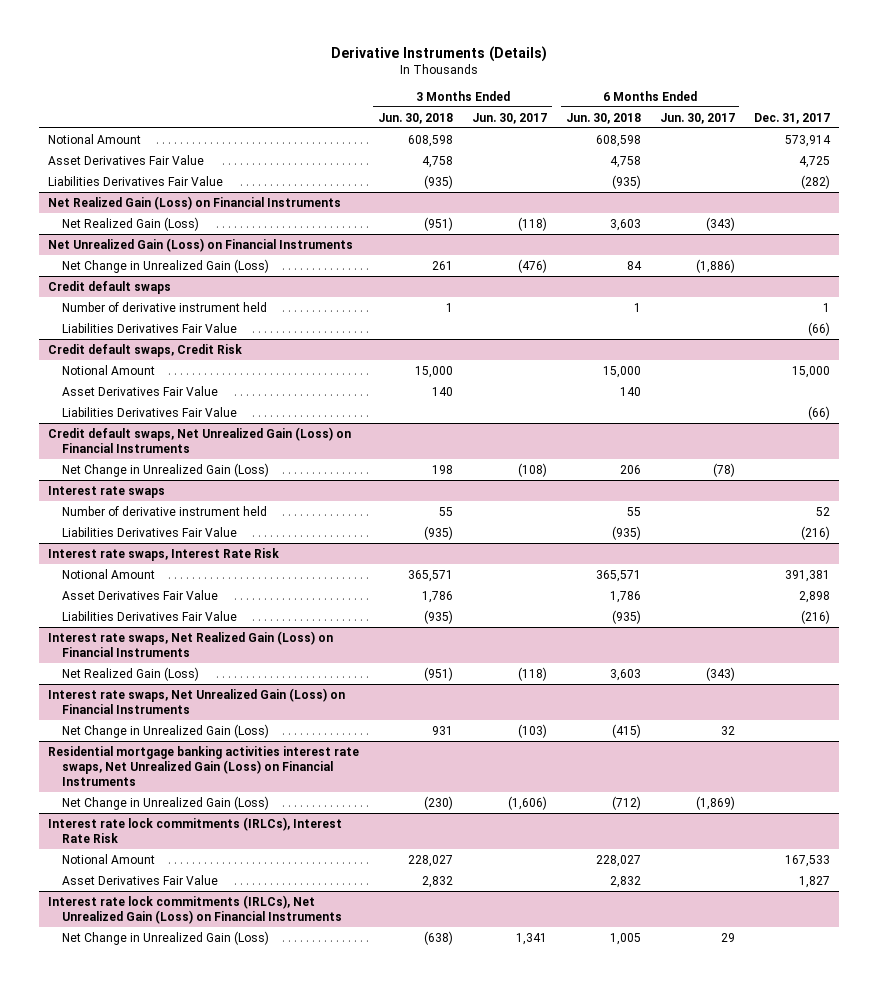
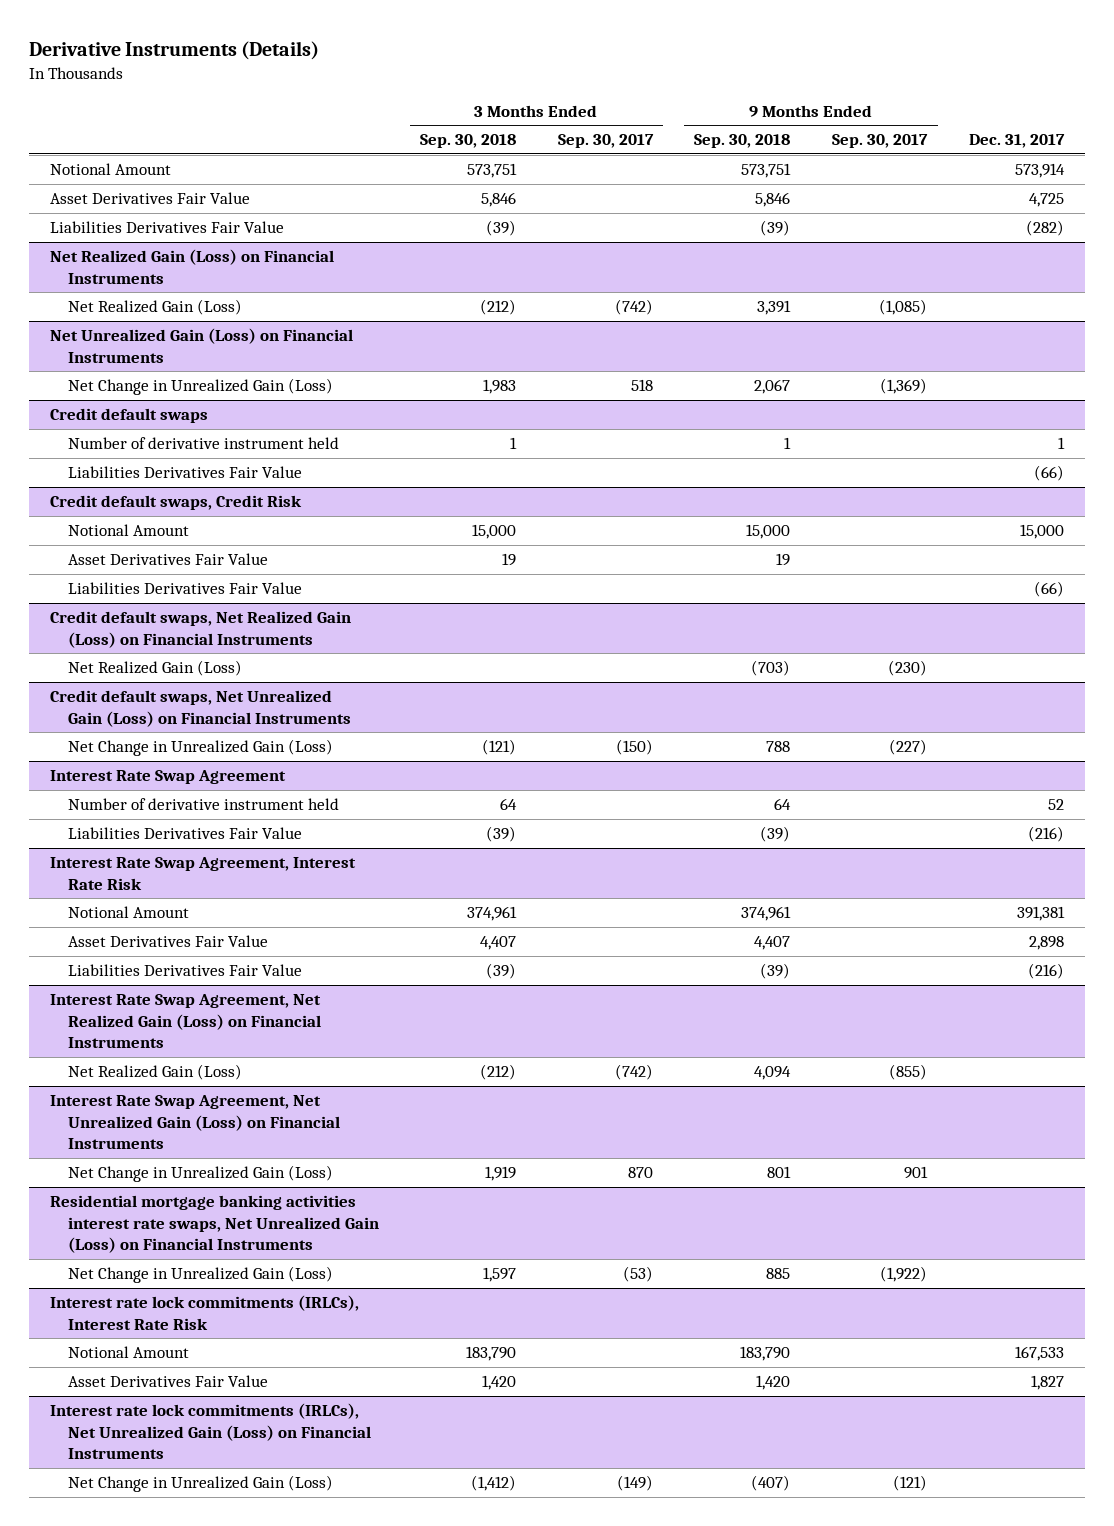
- | 3 Months Ended Jun. 30, 2018 | 3 Months Ended Jun. 30, 2017 | 6 Months Ended Jun. 30, 2018 | 6 Months Ended Jun. 30, 2017 | Dec. 31, 2017
+ | 3 Months Ended Sep. 30, 2018 | 3 Months Ended Sep. 30, 2017 | 9 Months Ended Sep. 30, 2018 | 9 Months Ended Sep. 30, 2017 | Dec. 31, 2017
+ Credit default swaps, Net Realized Gain (Loss) on Financial Instruments
+ Net Realized Gain (Loss) | | | (703) | (230) |
- Interest rate swaps
+ Interest Rate Swap Agreement
- Interest rate swaps, Interest Rate Risk
+ Interest Rate Swap Agreement, Interest Rate Risk
- Interest rate swaps, Net Realized Gain (Loss) on Financial Instruments
+ Interest Rate Swap Agreement, Net Realized Gain (Loss) on Financial Instruments
- Interest rate swaps, Net Unrealized Gain (Loss) on Financial Instruments
+ Interest Rate Swap Agreement, Net Unrealized Gain (Loss) on Financial Instruments

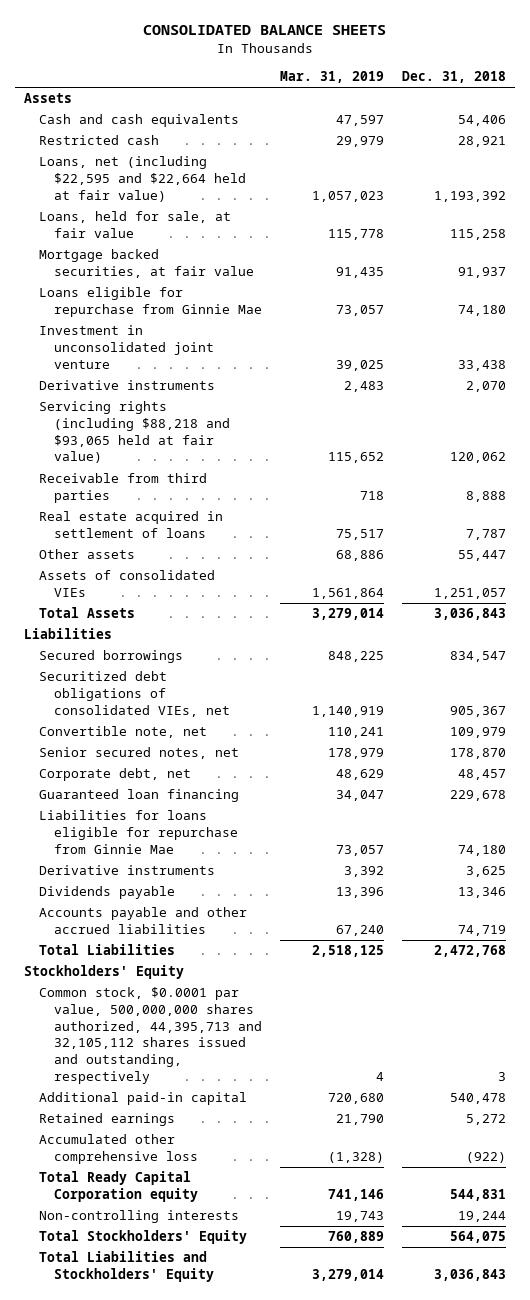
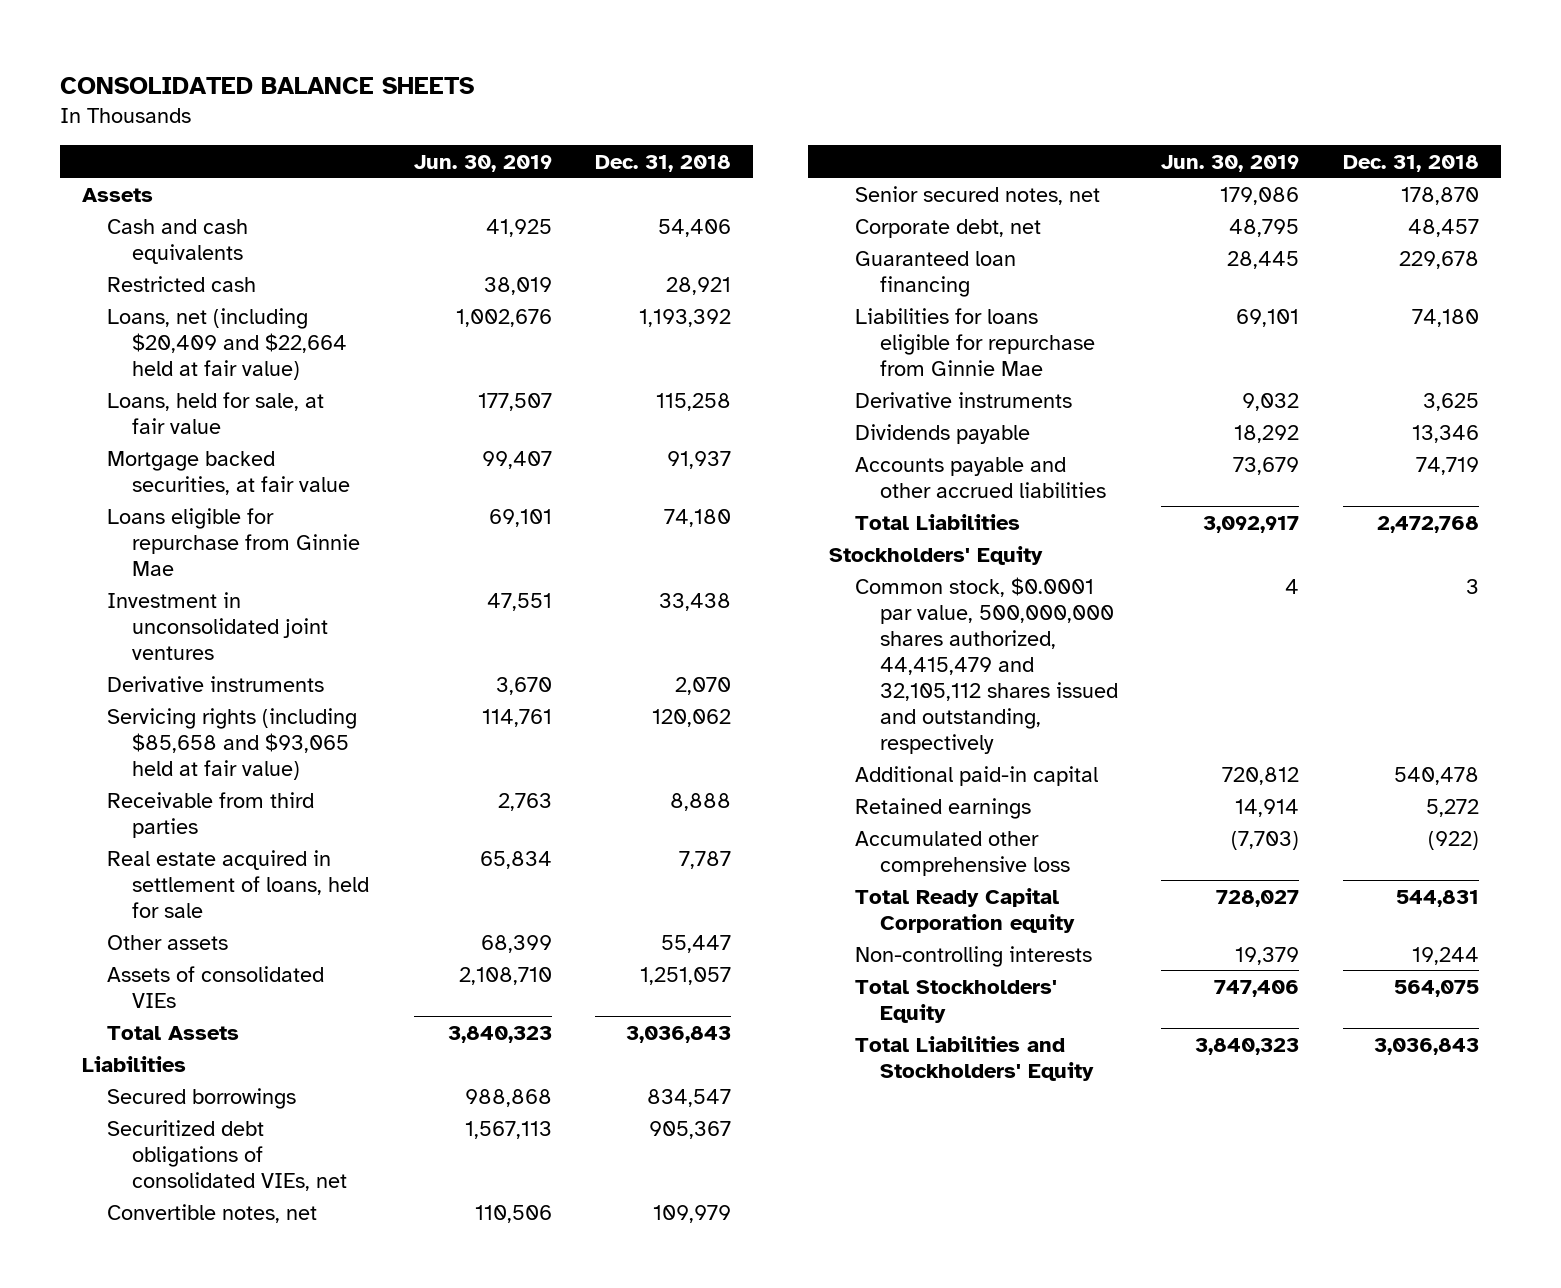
- | Mar. 31, 2019 | Dec. 31, 2018
+ | Jun. 30, 2019 | Dec. 31, 2018
- Loans, net (including $22,595 and $22,664 held at fair value) | 1,057,023 | 1,193,392
+ Loans, net (including $20,409 and $22,664 held at fair value) | 1,002,676 | 1,193,392
- Investment in unconsolidated joint venture | 39,025 | 33,438
+ Investment in unconsolidated joint ventures | 47,551 | 33,438
- Servicing rights (including $88,218 and $93,065 held at fair value) | 115,652 | 120,062
+ Servicing rights (including $85,658 and $93,065 held at fair value) | 114,761 | 120,062
- Real estate acquired in settlement of loans | 75,517 | 7,787
+ Real estate acquired in settlement of loans, held for sale | 65,834 | 7,787
- Convertible note, net | 110,241 | 109,979
+ Convertible notes, net | 110,506 | 109,979
- Common stock, $0.0001 par value, 500,000,000 shares authorized, 44,395,713 and 32,105,112 shares issued and outstanding, respectively | 4 | 3
+ Common stock, $0.0001 par value, 500,000,000 shares authorized, 44,415,479 and 32,105,112 shares issued and outstanding, respectively | 4 | 3

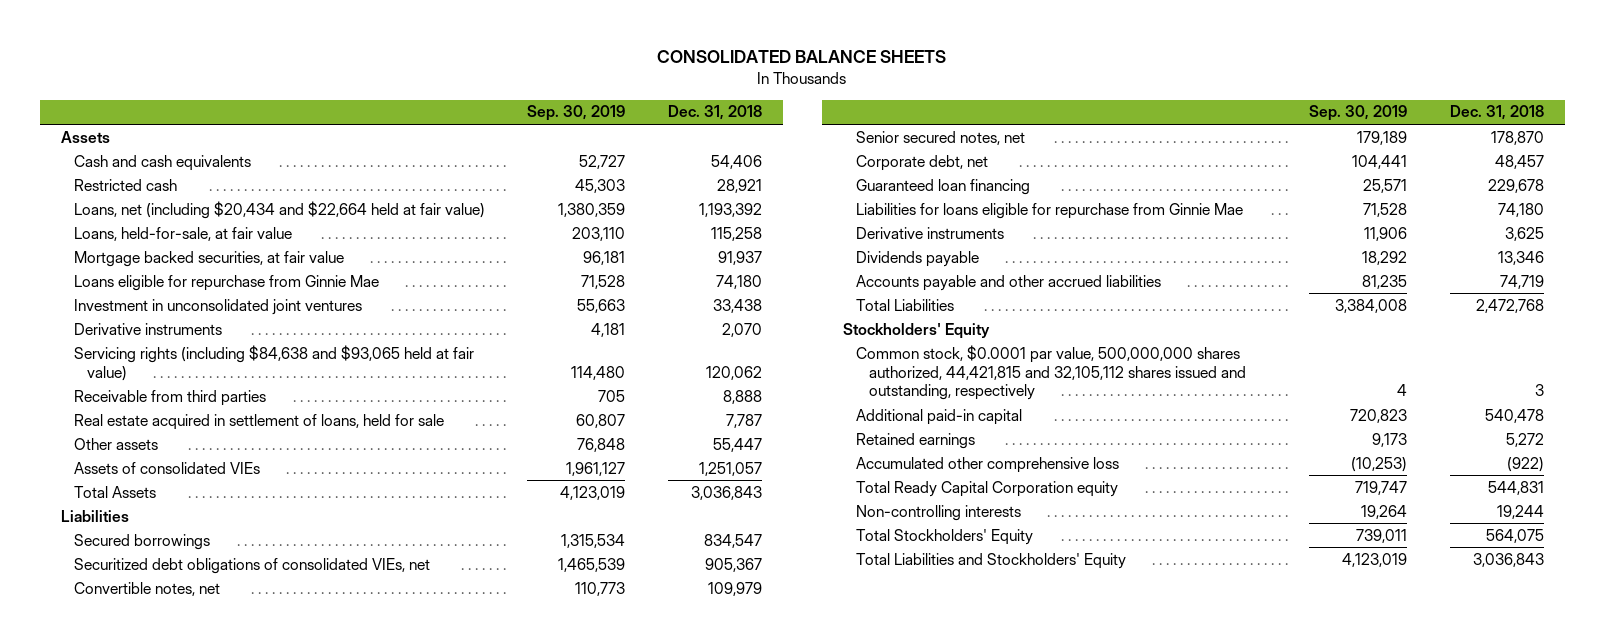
- | Jun. 30, 2019 | Dec. 31, 2018
+ | Sep. 30, 2019 | Dec. 31, 2018
- Loans, net (including $20,409 and $22,664 held at fair value) | 1,002,676 | 1,193,392
- Loans, held for sale, at fair value | 177,507 | 115,258
+ Loans, net (including $20,434 and $22,664 held at fair value) | 1,380,359 | 1,193,392
+ Loans, held-for-sale, at fair value | 203,110 | 115,258
- Servicing rights (including $85,658 and $93,065 held at fair value) | 114,761 | 120,062
+ Servicing rights (including $84,638 and $93,065 held at fair value) | 114,480 | 120,062
- Common stock, $0.0001 par value, 500,000,000 shares authorized, 44,415,479 and 32,105,112 shares issued and outstanding, respectively | 4 | 3
+ Common stock, $0.0001 par value, 500,000,000 shares authorized, 44,421,815 and 32,105,112 shares issued and outstanding, respectively | 4 | 3

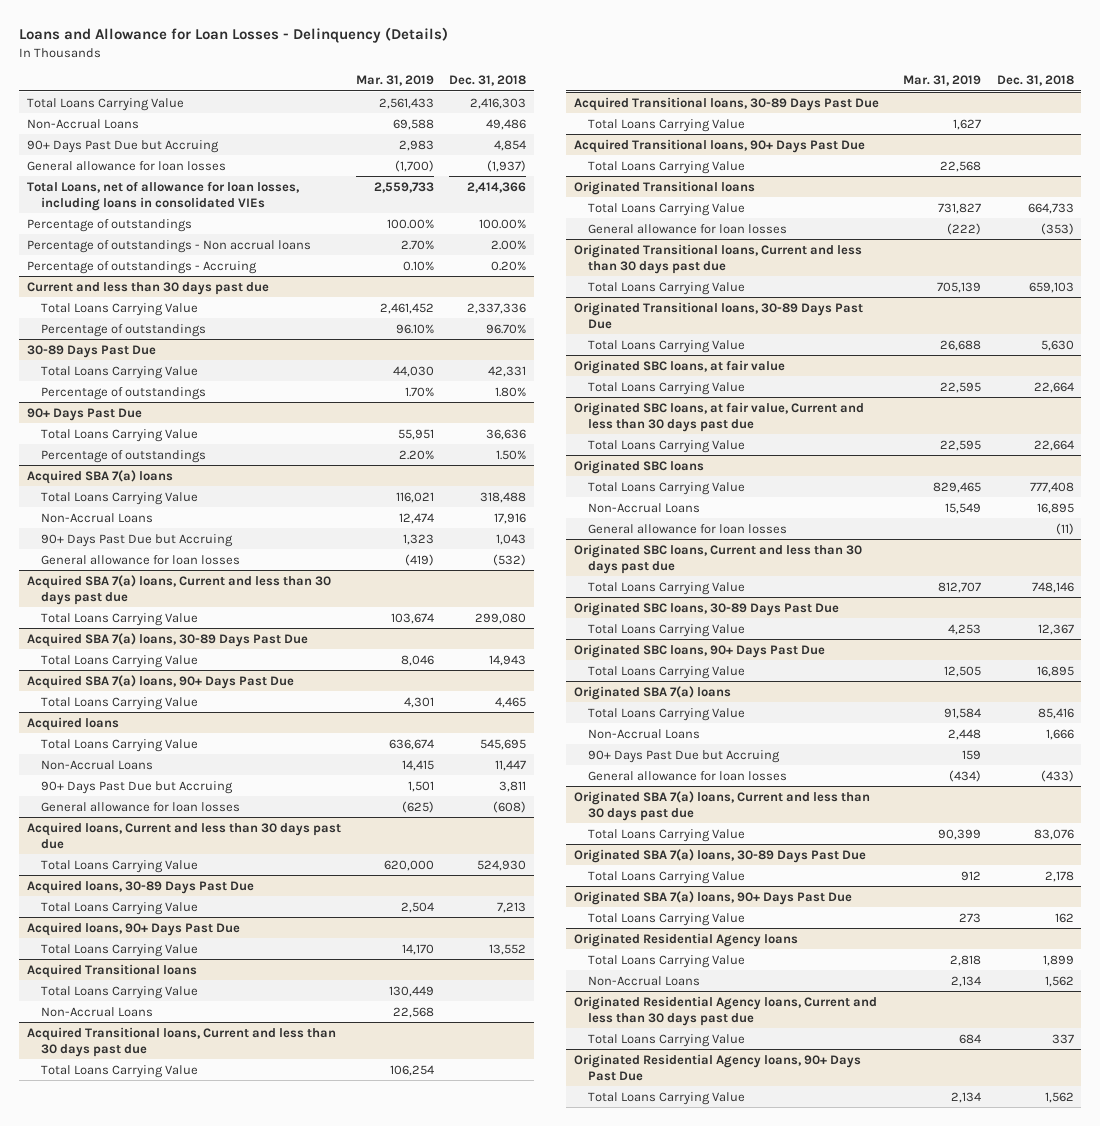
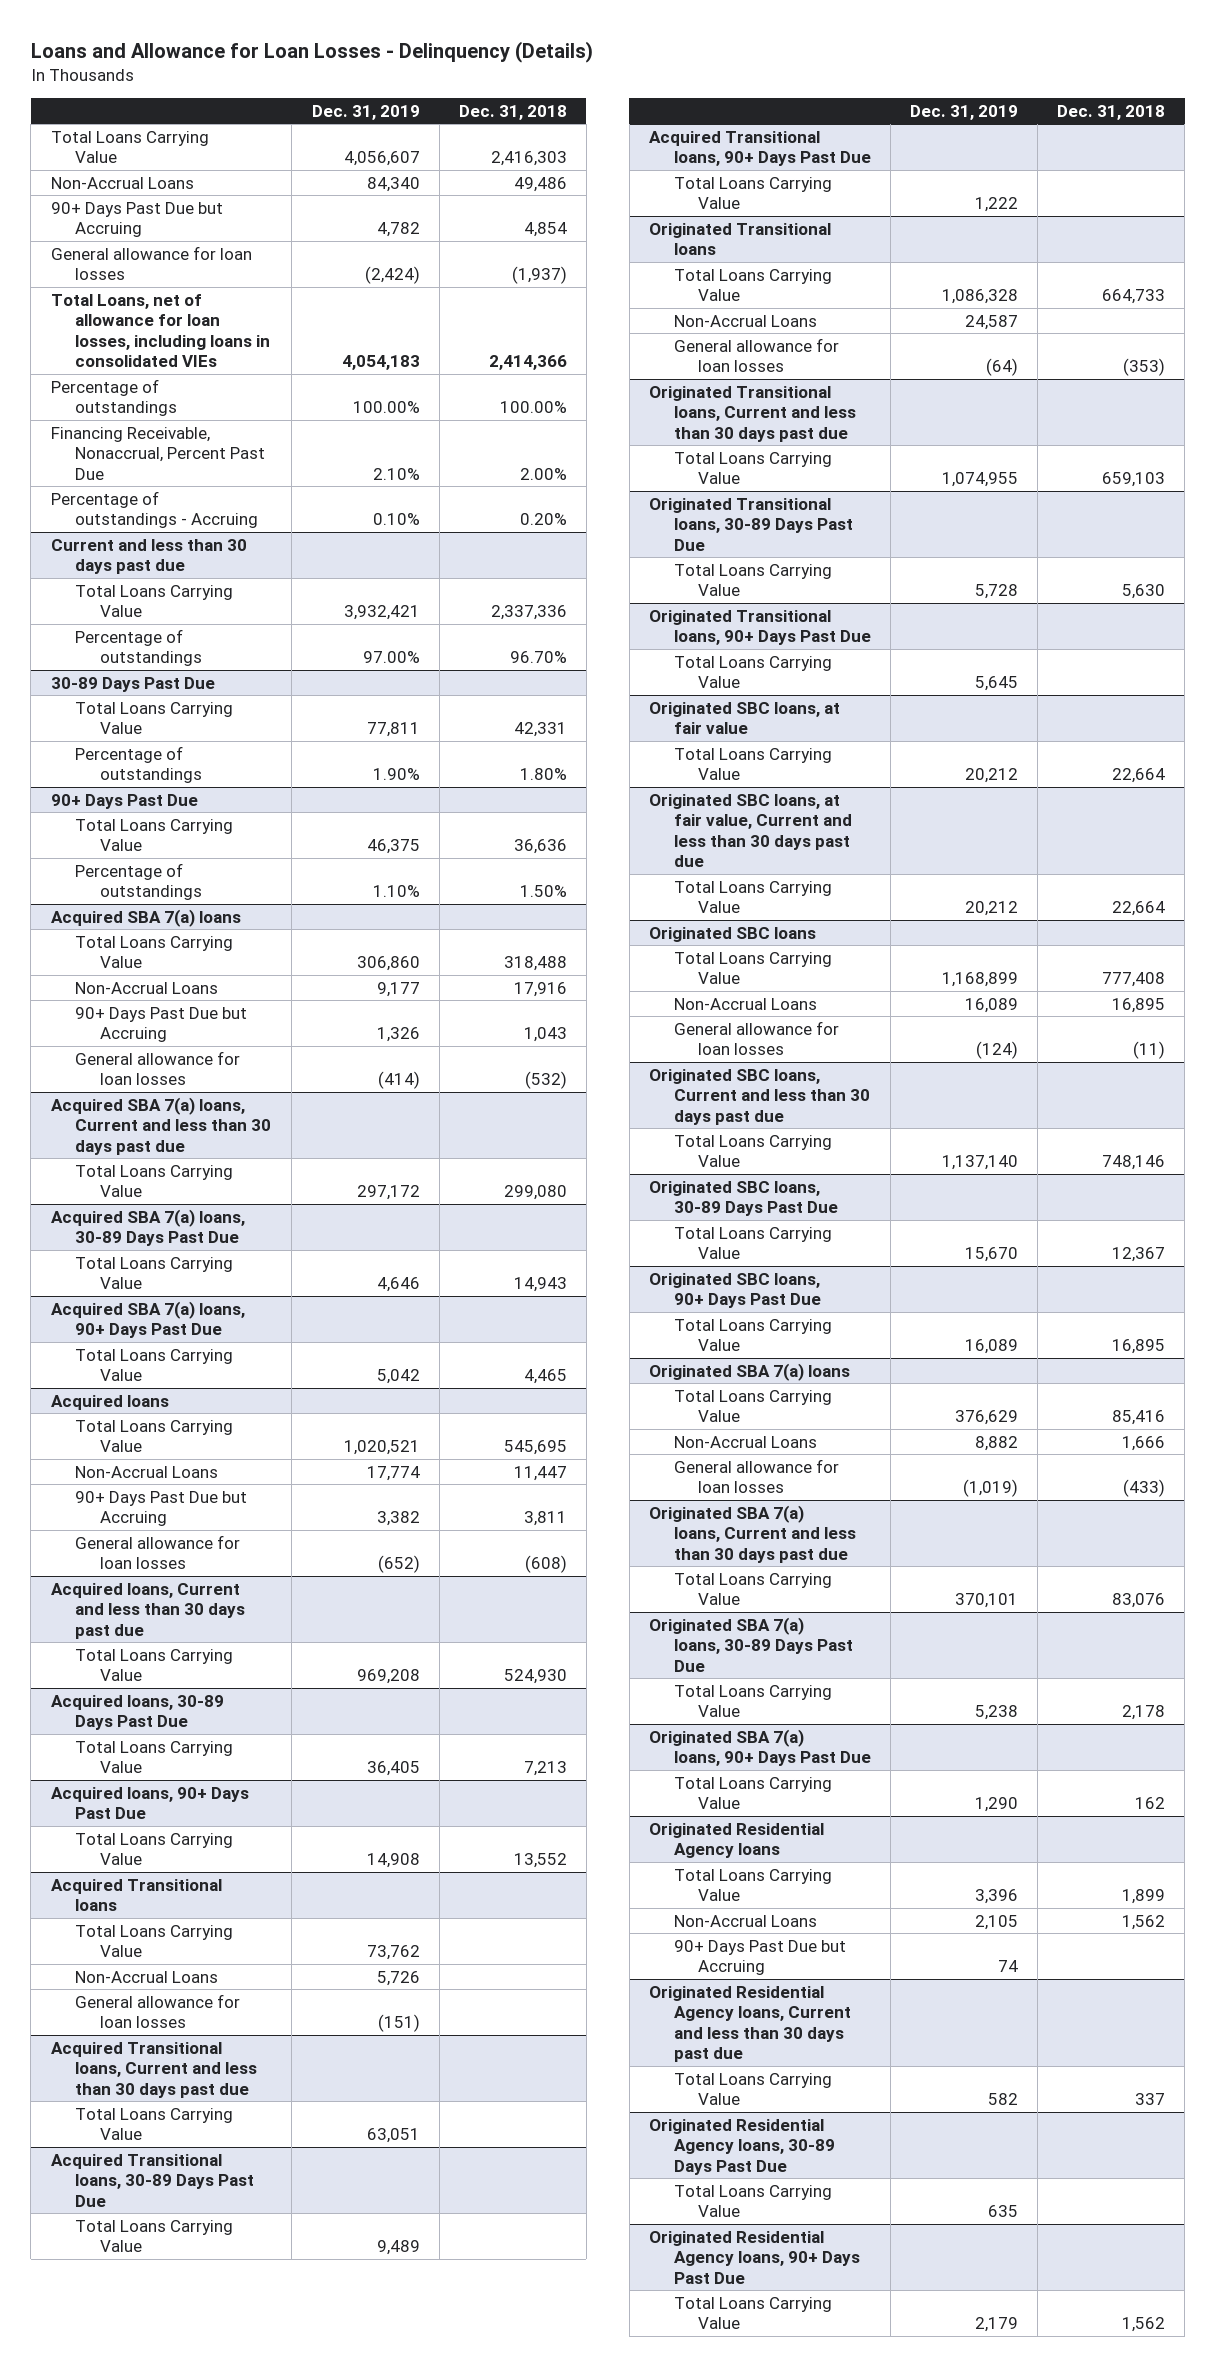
- | Mar. 31, 2019 | Dec. 31, 2018
+ | Dec. 31, 2019 | Dec. 31, 2018
- Percentage of outstandings - Non accrual loans | 2.70% | 2.00%
+ Financing Receivable, Nonaccrual, Percent Past Due | 2.10% | 2.00%
@ Acquired Transitional loans
+ General allowance for loan losses | (151) |
@ Originated Transitional loans
+ Non-Accrual Loans | 24,587 |
+ Originated Transitional loans, 90+ Days Past Due
+ Total Loans Carrying Value | 5,645 |
@ Originated SBA 7(a) loans
- 90+ Days Past Due but Accruing | 159 |
@ Originated Residential Agency loans
+ 90+ Days Past Due but Accruing | 74 |
+ Originated Residential Agency loans, 30-89 Days Past Due
+ Total Loans Carrying Value | 635 |

